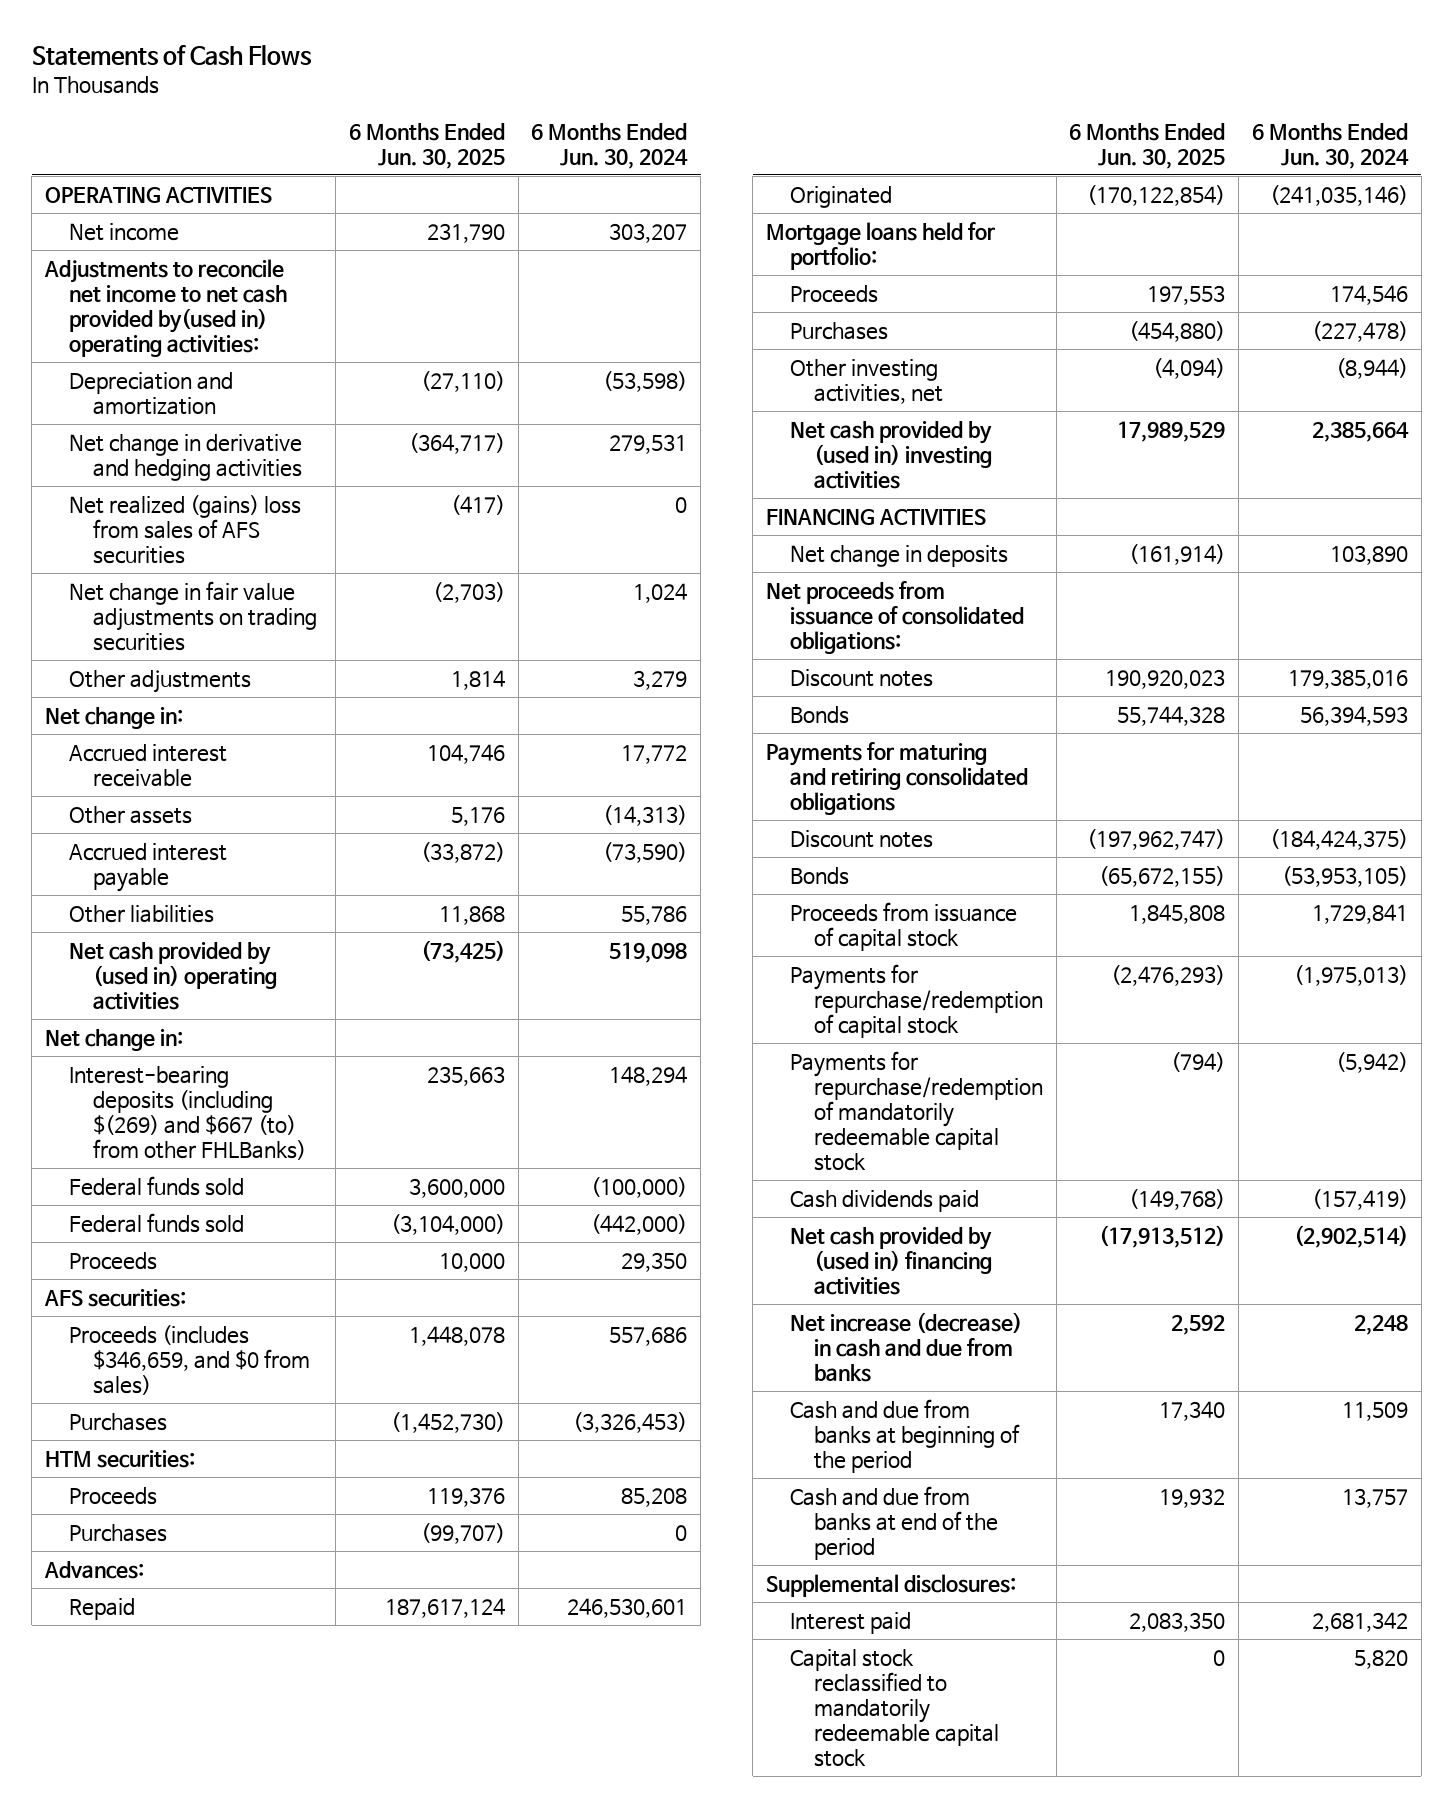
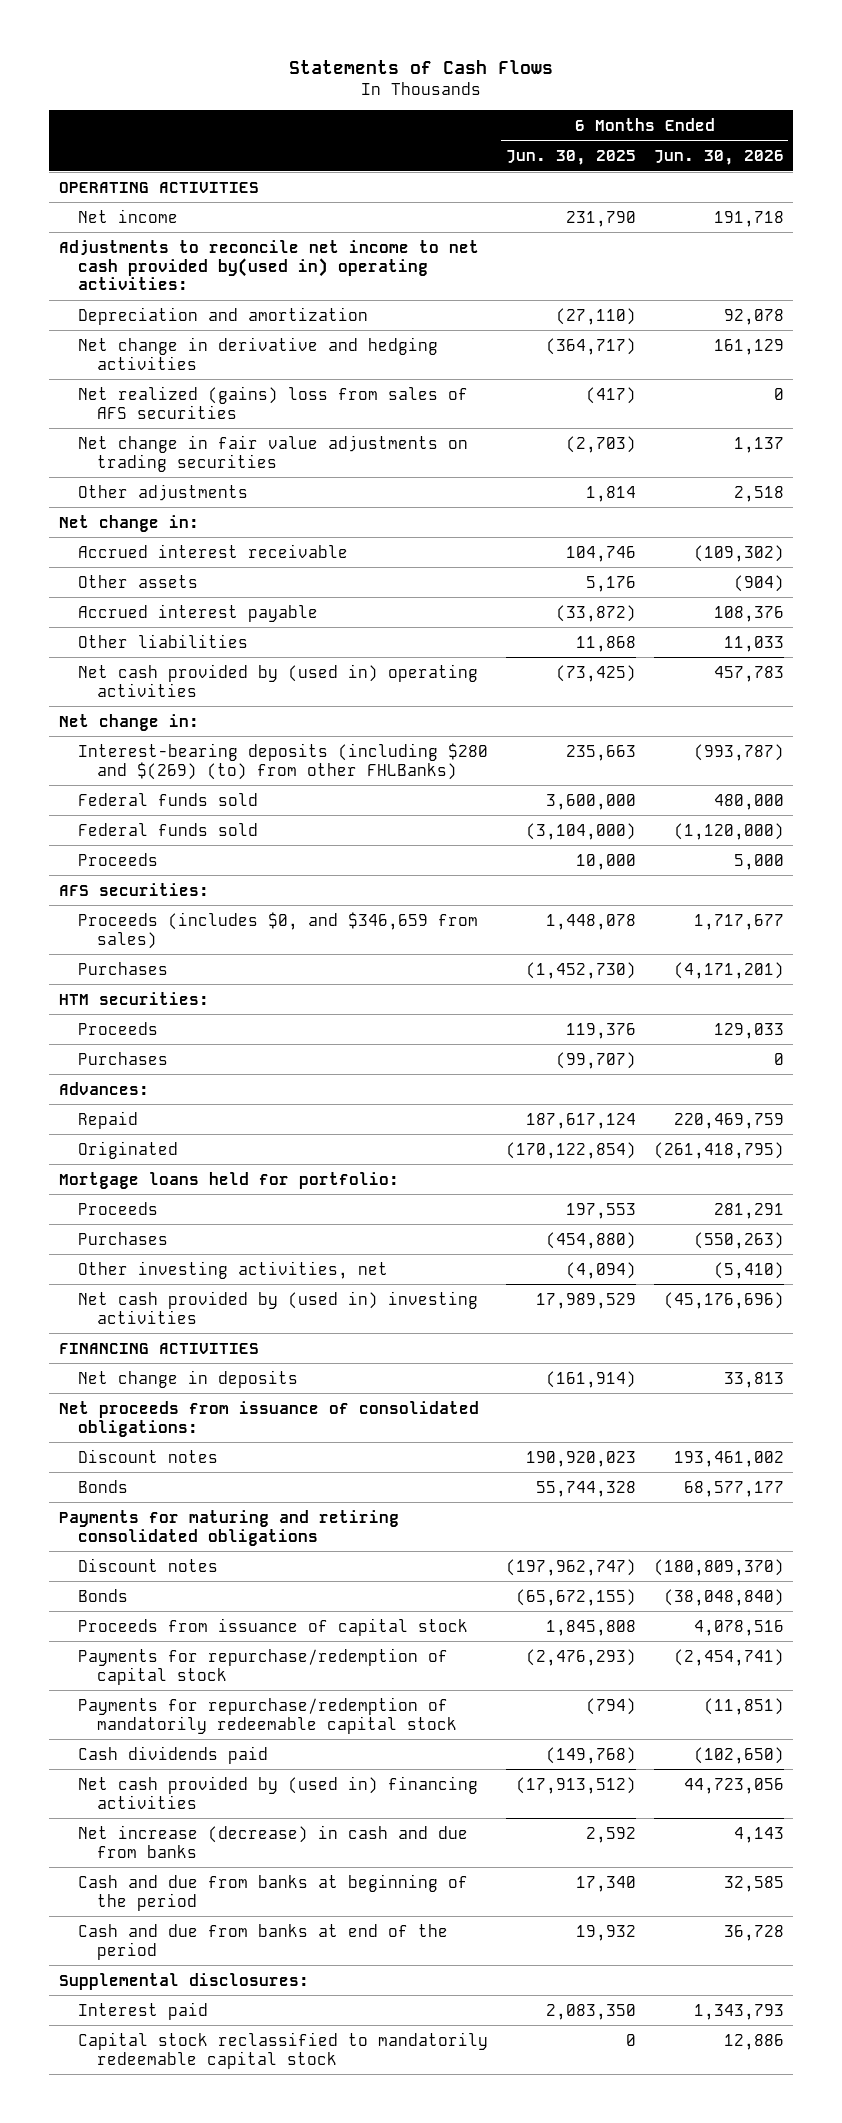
- | 6 Months Ended Jun. 30, 2025 | 6 Months Ended Jun. 30, 2024
+ | 6 Months Ended Jun. 30, 2025 | 6 Months Ended Jun. 30, 2026
- Interest-bearing deposits (including $(269) and $667 (to) from other FHLBanks) | 235,663 | 148,294
+ Interest-bearing deposits (including $280 and $(269) (to) from other FHLBanks) | 235,663 | (993,787)
- Proceeds (includes $346,659, and $0 from sales) | 1,448,078 | 557,686
+ Proceeds (includes $0, and $346,659 from sales) | 1,448,078 | 1,717,677

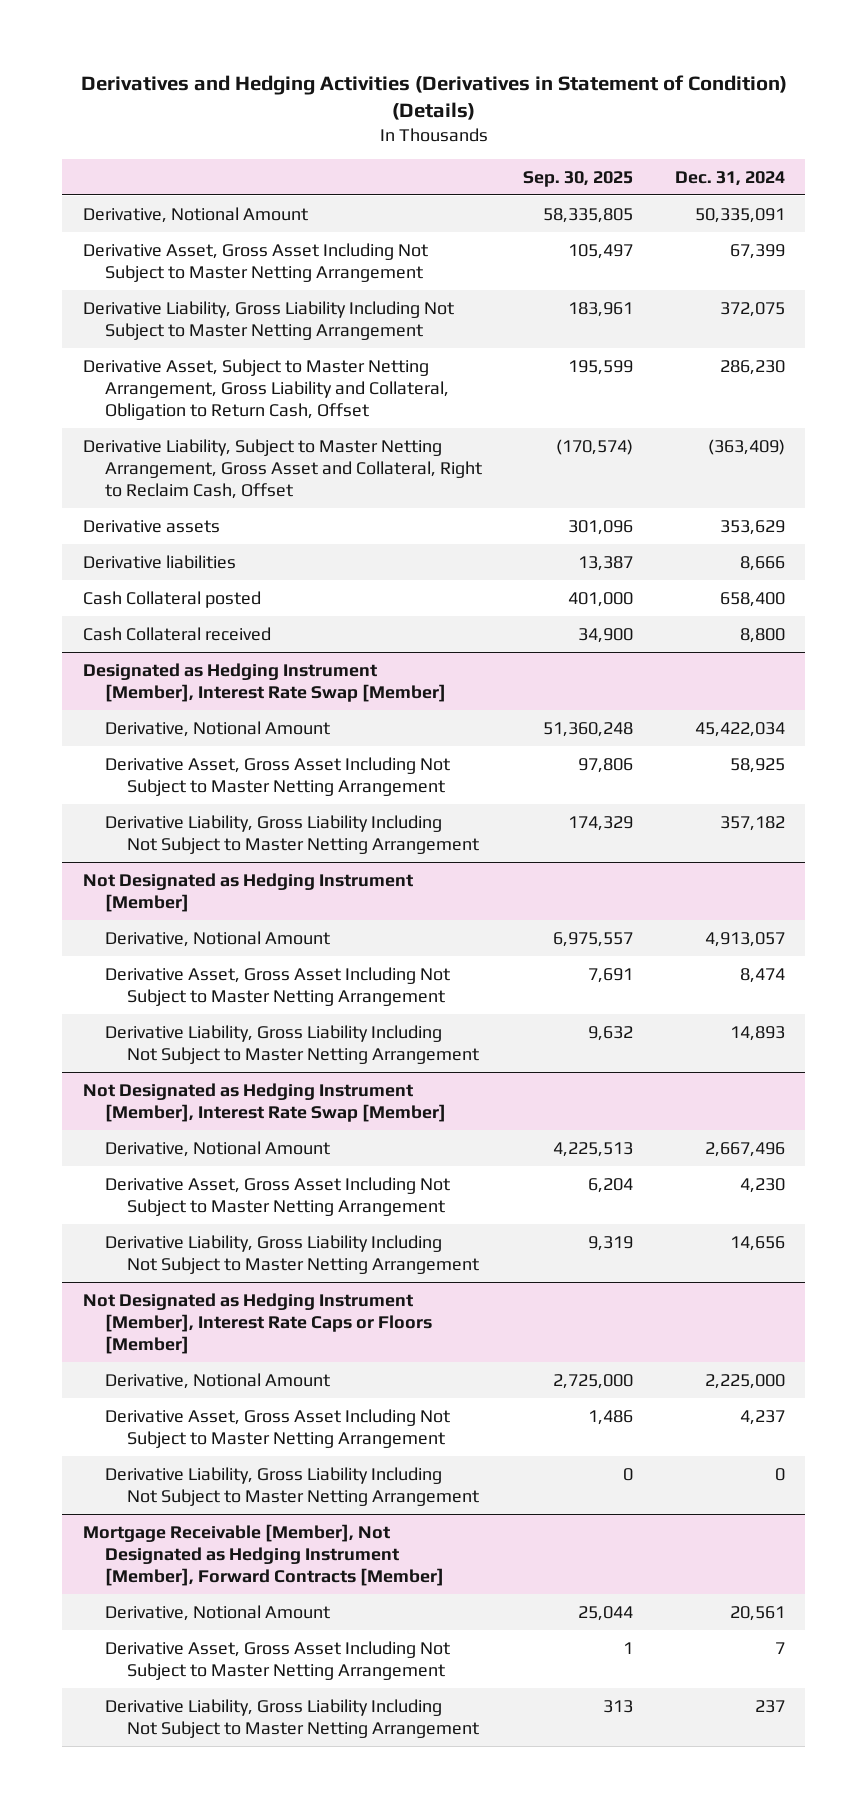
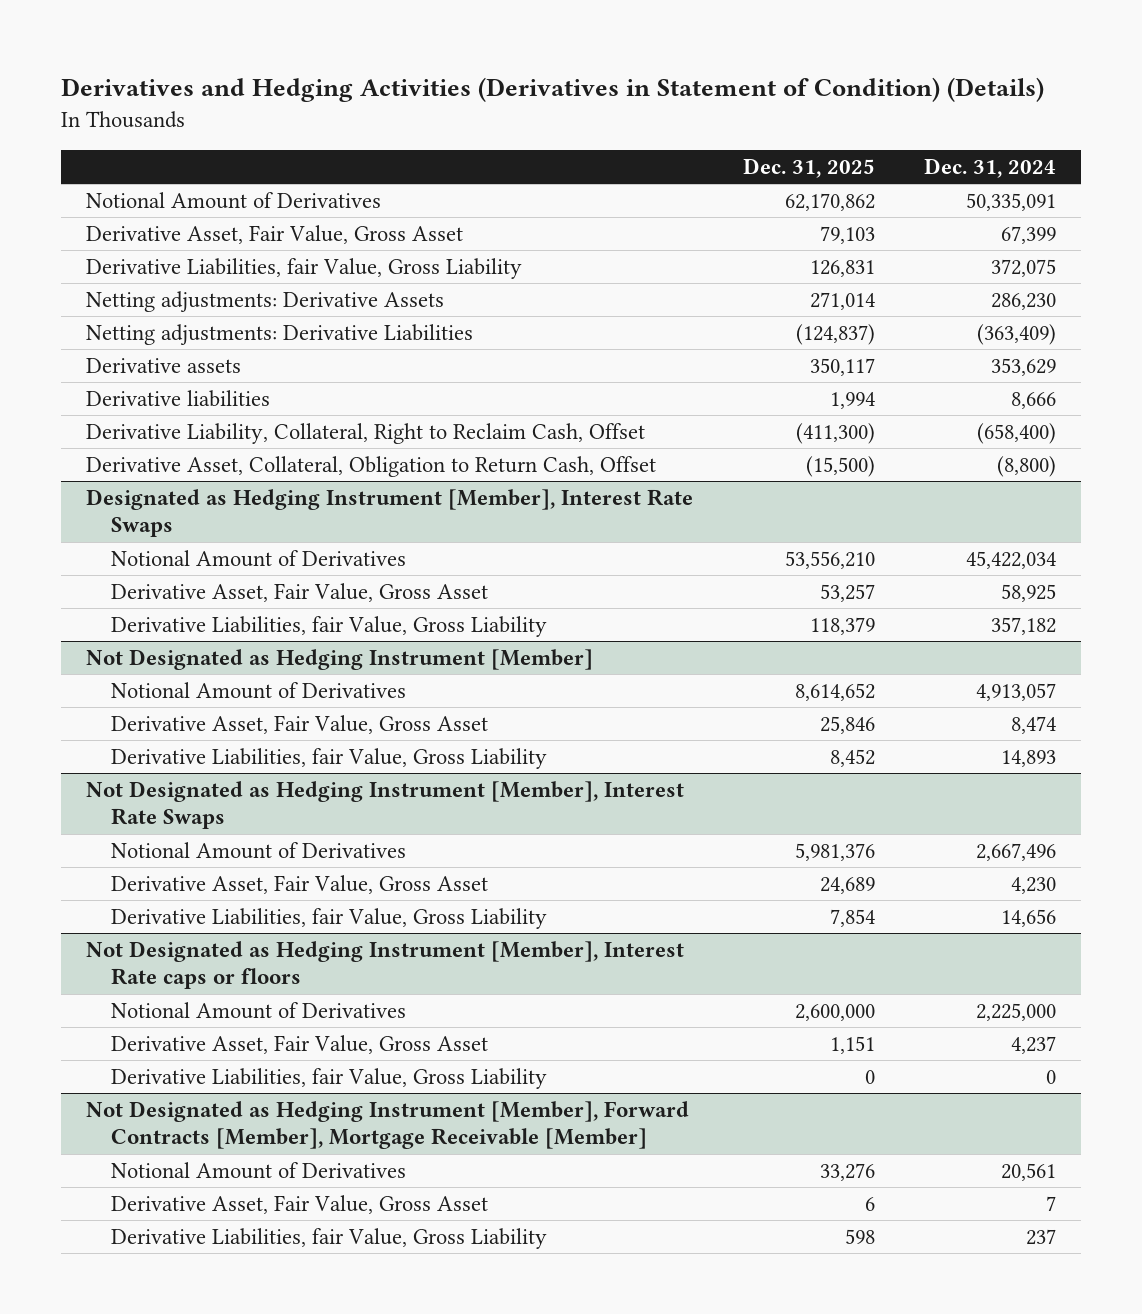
- | Sep. 30, 2025 | Dec. 31, 2024
+ | Dec. 31, 2025 | Dec. 31, 2024
- Derivative, Notional Amount | 58,335,805 | 50,335,091
- Derivative Asset, Gross Asset Including Not Subject to Master Netting Arrangement | 105,497 | 67,399
- Derivative Liability, Gross Liability Including Not Subject to Master Netting Arrangement | 183,961 | 372,075
- Derivative Asset, Subject to Master Netting Arrangement, Gross Liability and Collateral, Obligation to Return Cash, Offset | 195,599 | 286,230
- Derivative Liability, Subject to Master Netting Arrangement, Gross Asset and Collateral, Right to Reclaim Cash, Offset | (170,574) | (363,409)
+ Notional Amount of Derivatives | 62,170,862 | 50,335,091
+ Derivative Asset, Fair Value, Gross Asset | 79,103 | 67,399
+ Derivative Liabilities, fair Value, Gross Liability | 126,831 | 372,075
+ Netting adjustments: Derivative Assets | 271,014 | 286,230
+ Netting adjustments: Derivative Liabilities | (124,837) | (363,409)
- Cash Collateral posted | 401,000 | 658,400
- Cash Collateral received | 34,900 | 8,800
- Designated as Hedging Instrument [Member], Interest Rate Swap [Member]
- Derivative, Notional Amount | 51,360,248 | 45,422,034
- Derivative Asset, Gross Asset Including Not Subject to Master Netting Arrangement | 97,806 | 58,925
- Derivative Liability, Gross Liability Including Not Subject to Master Netting Arrangement | 174,329 | 357,182
+ Derivative Liability, Collateral, Right to Reclaim Cash, Offset | (411,300) | (658,400)
+ Derivative Asset, Collateral, Obligation to Return Cash, Offset | (15,500) | (8,800)
+ Designated as Hedging Instrument [Member], Interest Rate Swaps
+ Notional Amount of Derivatives | 53,556,210 | 45,422,034
+ Derivative Asset, Fair Value, Gross Asset | 53,257 | 58,925
+ Derivative Liabilities, fair Value, Gross Liability | 118,379 | 357,182
@ Not Designated as Hedging Instrument [Member]
- Derivative, Notional Amount | 6,975,557 | 4,913,057
- Derivative Asset, Gross Asset Including Not Subject to Master Netting Arrangement | 7,691 | 8,474
- Derivative Liability, Gross Liability Including Not Subject to Master Netting Arrangement | 9,632 | 14,893
- Not Designated as Hedging Instrument [Member], Interest Rate Swap [Member]
- Derivative, Notional Amount | 4,225,513 | 2,667,496
- Derivative Asset, Gross Asset Including Not Subject to Master Netting Arrangement | 6,204 | 4,230
- Derivative Liability, Gross Liability Including Not Subject to Master Netting Arrangement | 9,319 | 14,656
- Not Designated as Hedging Instrument [Member], Interest Rate Caps or Floors [Member]
- Derivative, Notional Amount | 2,725,000 | 2,225,000
- Derivative Asset, Gross Asset Including Not Subject to Master Netting Arrangement | 1,486 | 4,237
- Derivative Liability, Gross Liability Including Not Subject to Master Netting Arrangement | 0 | 0
- Mortgage Receivable [Member], Not Designated as Hedging Instrument [Member], Forward Contracts [Member]
- Derivative, Notional Amount | 25,044 | 20,561
- Derivative Asset, Gross Asset Including Not Subject to Master Netting Arrangement | 1 | 7
- Derivative Liability, Gross Liability Including Not Subject to Master Netting Arrangement | 313 | 237
@ Not Designated as Hedging Instrument [Member]
+ Notional Amount of Derivatives | 8,614,652 | 4,913,057
+ Derivative Asset, Fair Value, Gross Asset | 25,846 | 8,474
+ Derivative Liabilities, fair Value, Gross Liability | 8,452 | 14,893
+ Not Designated as Hedging Instrument [Member], Interest Rate Swaps
+ Notional Amount of Derivatives | 5,981,376 | 2,667,496
+ Derivative Asset, Fair Value, Gross Asset | 24,689 | 4,230
+ Derivative Liabilities, fair Value, Gross Liability | 7,854 | 14,656
+ Not Designated as Hedging Instrument [Member], Interest Rate caps or floors
+ Notional Amount of Derivatives | 2,600,000 | 2,225,000
+ Derivative Asset, Fair Value, Gross Asset | 1,151 | 4,237
+ Derivative Liabilities, fair Value, Gross Liability | 0 | 0
+ Not Designated as Hedging Instrument [Member], Forward Contracts [Member], Mortgage Receivable [Member]
+ Notional Amount of Derivatives | 33,276 | 20,561
+ Derivative Asset, Fair Value, Gross Asset | 6 | 7
+ Derivative Liabilities, fair Value, Gross Liability | 598 | 237

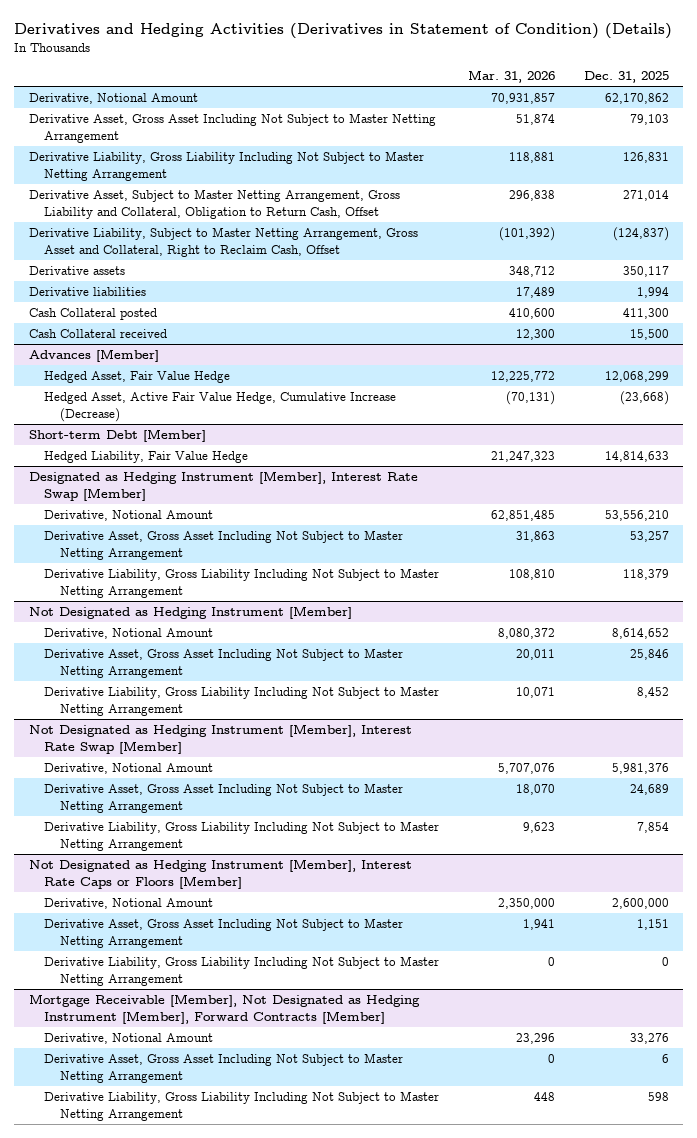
- | Dec. 31, 2025 | Dec. 31, 2024
+ | Mar. 31, 2026 | Dec. 31, 2025
- Notional Amount of Derivatives | 62,170,862 | 50,335,091
- Derivative Asset, Fair Value, Gross Asset | 79,103 | 67,399
- Derivative Liabilities, fair Value, Gross Liability | 126,831 | 372,075
- Netting adjustments: Derivative Assets | 271,014 | 286,230
- Netting adjustments: Derivative Liabilities | (124,837) | (363,409)
+ Derivative, Notional Amount | 70,931,857 | 62,170,862
+ Derivative Asset, Gross Asset Including Not Subject to Master Netting Arrangement | 51,874 | 79,103
+ Derivative Liability, Gross Liability Including Not Subject to Master Netting Arrangement | 118,881 | 126,831
+ Derivative Asset, Subject to Master Netting Arrangement, Gross Liability and Collateral, Obligation to Return Cash, Offset | 296,838 | 271,014
+ Derivative Liability, Subject to Master Netting Arrangement, Gross Asset and Collateral, Right to Reclaim Cash, Offset | (101,392) | (124,837)
- Derivative Liability, Collateral, Right to Reclaim Cash, Offset | (411,300) | (658,400)
- Derivative Asset, Collateral, Obligation to Return Cash, Offset | (15,500) | (8,800)
- Designated as Hedging Instrument [Member], Interest Rate Swaps
- Notional Amount of Derivatives | 53,556,210 | 45,422,034
- Derivative Asset, Fair Value, Gross Asset | 53,257 | 58,925
- Derivative Liabilities, fair Value, Gross Liability | 118,379 | 357,182
+ Cash Collateral posted | 410,600 | 411,300
+ Cash Collateral received | 12,300 | 15,500
+ Advances [Member]
+ Hedged Asset, Fair Value Hedge | 12,225,772 | 12,068,299
+ Hedged Asset, Active Fair Value Hedge, Cumulative Increase (Decrease) | (70,131) | (23,668)
+ Short-term Debt [Member]
+ Hedged Liability, Fair Value Hedge | 21,247,323 | 14,814,633
+ Designated as Hedging Instrument [Member], Interest Rate Swap [Member]
+ Derivative, Notional Amount | 62,851,485 | 53,556,210
+ Derivative Asset, Gross Asset Including Not Subject to Master Netting Arrangement | 31,863 | 53,257
+ Derivative Liability, Gross Liability Including Not Subject to Master Netting Arrangement | 108,810 | 118,379
@ Not Designated as Hedging Instrument [Member]
- Notional Amount of Derivatives | 8,614,652 | 4,913,057
- Derivative Asset, Fair Value, Gross Asset | 25,846 | 8,474
- Derivative Liabilities, fair Value, Gross Liability | 8,452 | 14,893
- Not Designated as Hedging Instrument [Member], Interest Rate Swaps
- Notional Amount of Derivatives | 5,981,376 | 2,667,496
- Derivative Asset, Fair Value, Gross Asset | 24,689 | 4,230
- Derivative Liabilities, fair Value, Gross Liability | 7,854 | 14,656
- Not Designated as Hedging Instrument [Member], Interest Rate caps or floors
- Notional Amount of Derivatives | 2,600,000 | 2,225,000
- Derivative Asset, Fair Value, Gross Asset | 1,151 | 4,237
- Derivative Liabilities, fair Value, Gross Liability | 0 | 0
- Not Designated as Hedging Instrument [Member], Forward Contracts [Member], Mortgage Receivable [Member]
- Notional Amount of Derivatives | 33,276 | 20,561
- Derivative Asset, Fair Value, Gross Asset | 6 | 7
- Derivative Liabilities, fair Value, Gross Liability | 598 | 237
@ Not Designated as Hedging Instrument [Member]
+ Derivative, Notional Amount | 8,080,372 | 8,614,652
+ Derivative Asset, Gross Asset Including Not Subject to Master Netting Arrangement | 20,011 | 25,846
+ Derivative Liability, Gross Liability Including Not Subject to Master Netting Arrangement | 10,071 | 8,452
+ Not Designated as Hedging Instrument [Member], Interest Rate Swap [Member]
+ Derivative, Notional Amount | 5,707,076 | 5,981,376
+ Derivative Asset, Gross Asset Including Not Subject to Master Netting Arrangement | 18,070 | 24,689
+ Derivative Liability, Gross Liability Including Not Subject to Master Netting Arrangement | 9,623 | 7,854
+ Not Designated as Hedging Instrument [Member], Interest Rate Caps or Floors [Member]
+ Derivative, Notional Amount | 2,350,000 | 2,600,000
+ Derivative Asset, Gross Asset Including Not Subject to Master Netting Arrangement | 1,941 | 1,151
+ Derivative Liability, Gross Liability Including Not Subject to Master Netting Arrangement | 0 | 0
+ Mortgage Receivable [Member], Not Designated as Hedging Instrument [Member], Forward Contracts [Member]
+ Derivative, Notional Amount | 23,296 | 33,276
+ Derivative Asset, Gross Asset Including Not Subject to Master Netting Arrangement | 0 | 6
+ Derivative Liability, Gross Liability Including Not Subject to Master Netting Arrangement | 448 | 598

